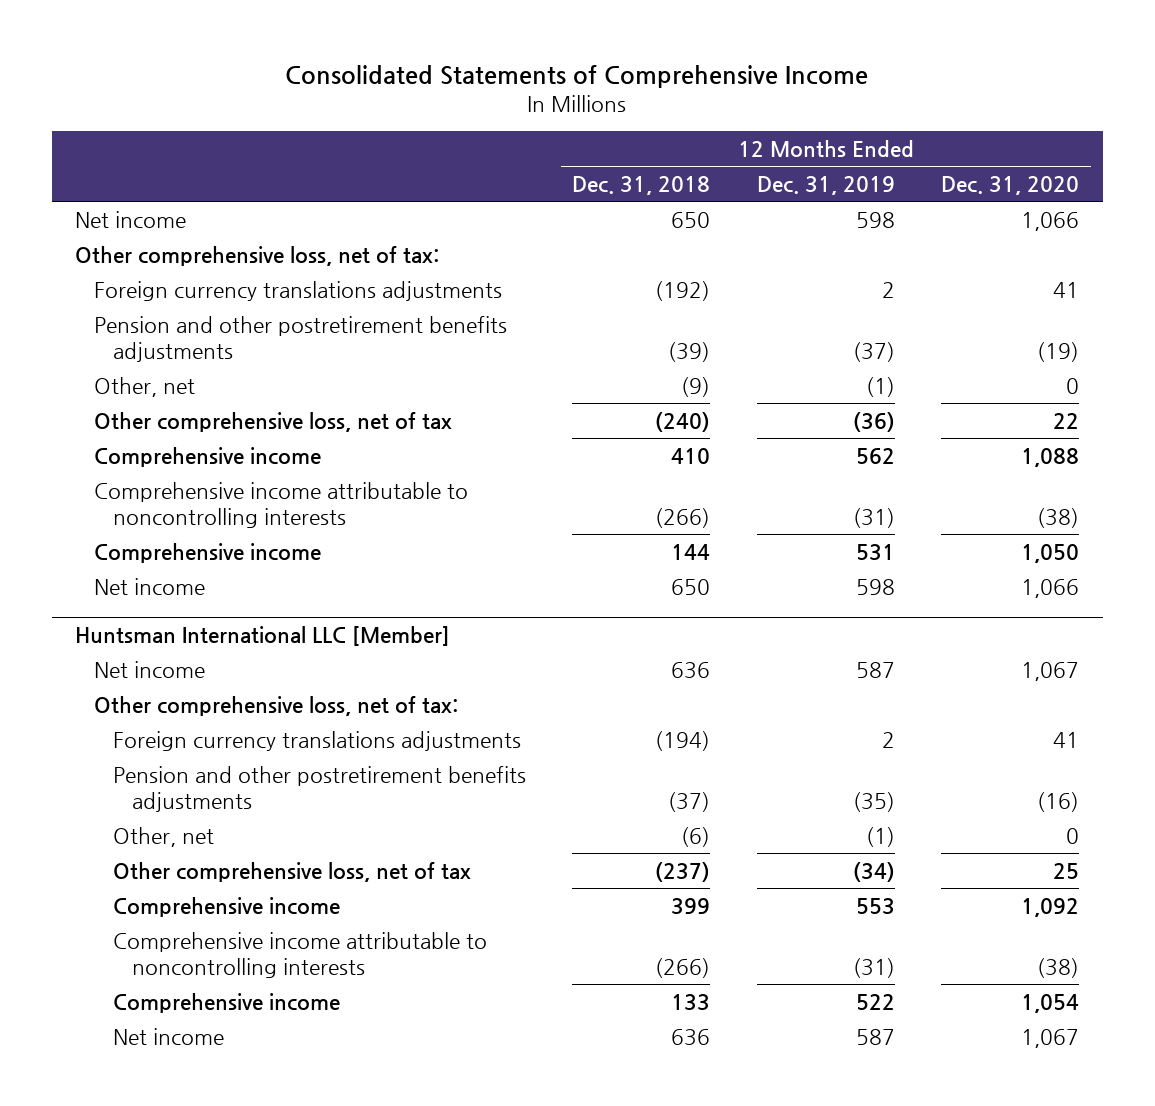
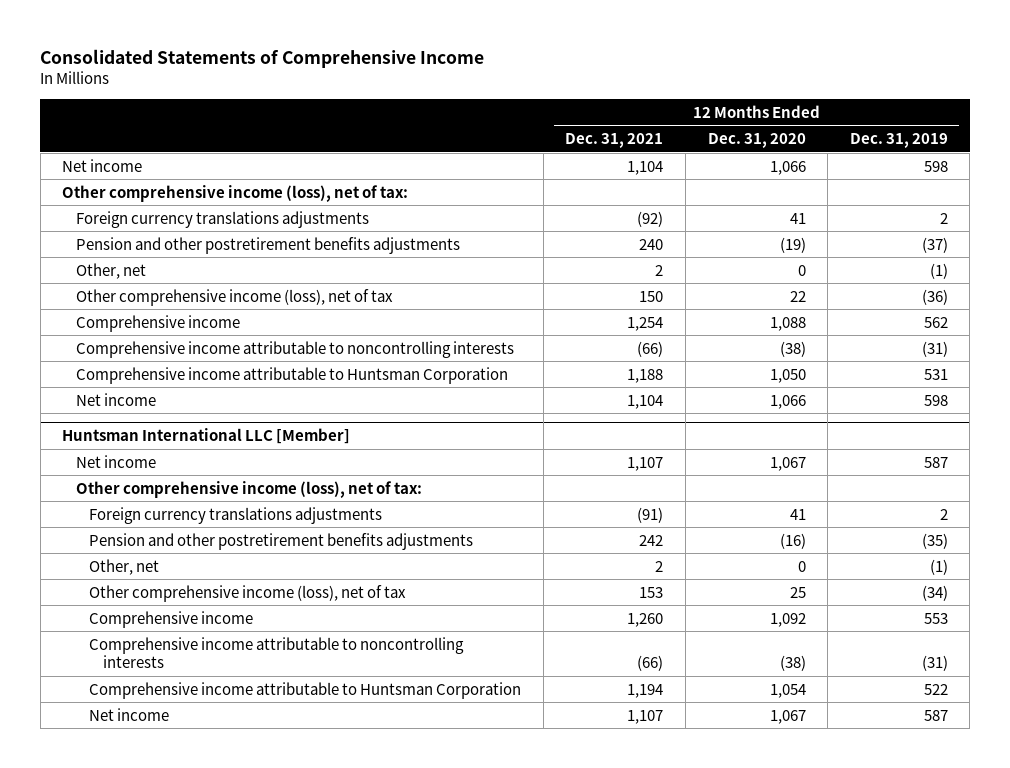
- | 12 Months Ended Dec. 31, 2018 | 12 Months Ended Dec. 31, 2019 | 12 Months Ended Dec. 31, 2020
+ | 12 Months Ended Dec. 31, 2021 | 12 Months Ended Dec. 31, 2020 | 12 Months Ended Dec. 31, 2019
- Other comprehensive loss, net of tax:
+ Other comprehensive income (loss), net of tax:
- Other comprehensive loss, net of tax | (240) | (36) | 22
+ Other comprehensive income (loss), net of tax | 150 | 22 | (36)
- Comprehensive income | 144 | 531 | 1,050
+ Comprehensive income attributable to Huntsman Corporation | 1,188 | 1,050 | 531
@ Huntsman International LLC [Member]
- Other comprehensive loss, net of tax:
+ Other comprehensive income (loss), net of tax:
- Other comprehensive loss, net of tax | (237) | (34) | 25
+ Other comprehensive income (loss), net of tax | 153 | 25 | (34)
- Comprehensive income | 133 | 522 | 1,054
+ Comprehensive income attributable to Huntsman Corporation | 1,194 | 1,054 | 522

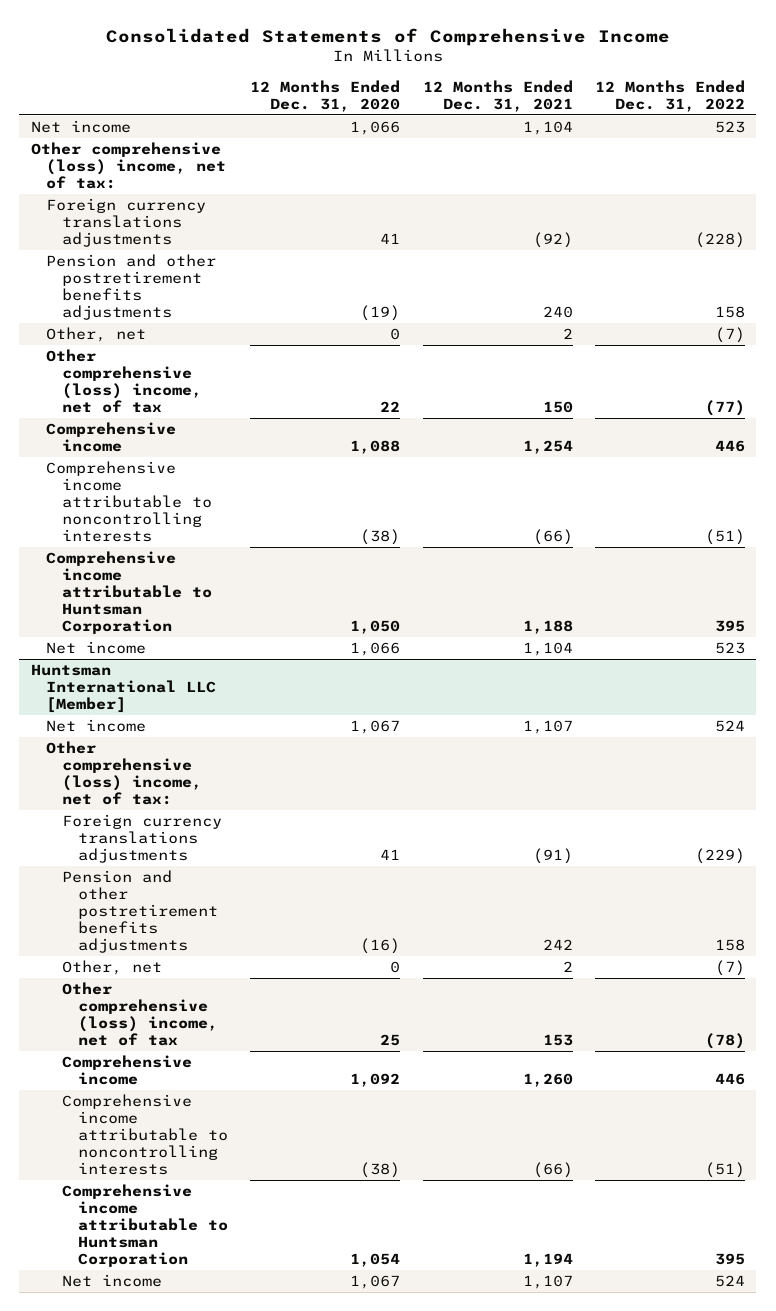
- | 12 Months Ended Dec. 31, 2021 | 12 Months Ended Dec. 31, 2020 | 12 Months Ended Dec. 31, 2019
+ | 12 Months Ended Dec. 31, 2020 | 12 Months Ended Dec. 31, 2021 | 12 Months Ended Dec. 31, 2022
- Other comprehensive income (loss), net of tax:
+ Other comprehensive (loss) income, net of tax:
- Other comprehensive income (loss), net of tax | 150 | 22 | (36)
+ Other comprehensive (loss) income, net of tax | 22 | 150 | (77)
@ Huntsman International LLC [Member]
- Other comprehensive income (loss), net of tax:
+ Other comprehensive (loss) income, net of tax:
- Other comprehensive income (loss), net of tax | 153 | 25 | (34)
+ Other comprehensive (loss) income, net of tax | 25 | 153 | (78)

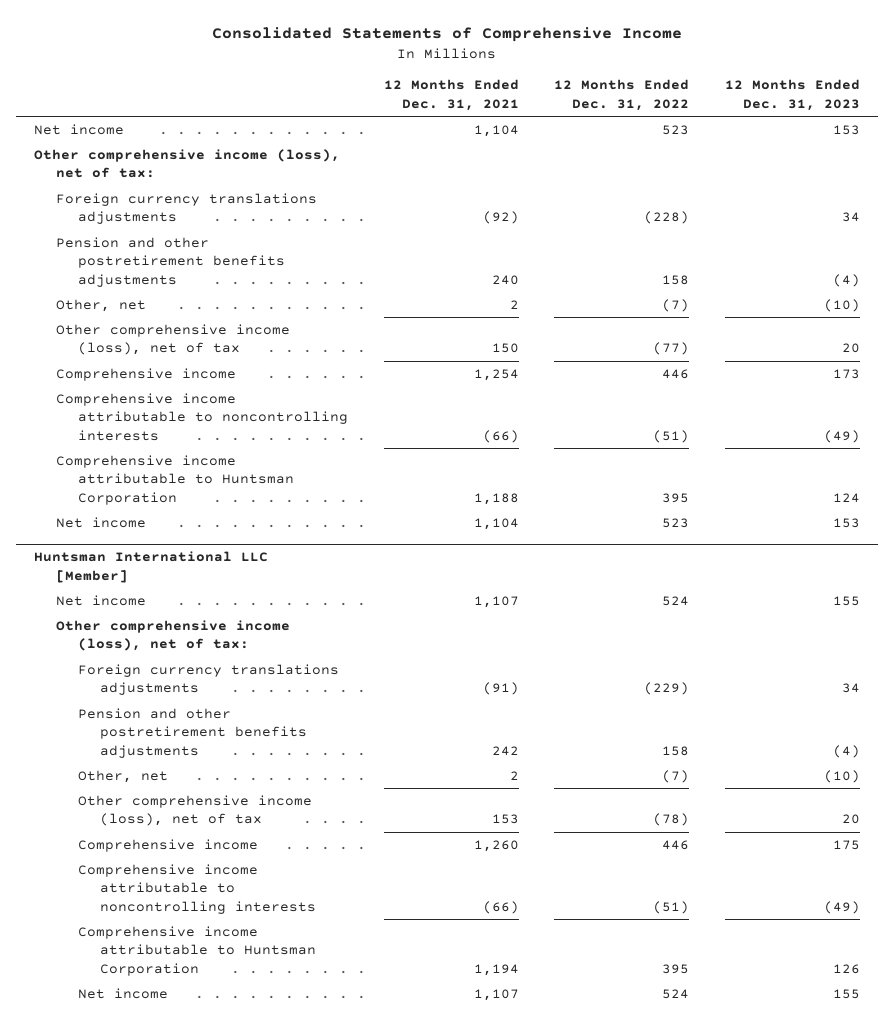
- | 12 Months Ended Dec. 31, 2020 | 12 Months Ended Dec. 31, 2021 | 12 Months Ended Dec. 31, 2022
+ | 12 Months Ended Dec. 31, 2021 | 12 Months Ended Dec. 31, 2022 | 12 Months Ended Dec. 31, 2023
- Other comprehensive (loss) income, net of tax:
+ Other comprehensive income (loss), net of tax:
- Other comprehensive (loss) income, net of tax | 22 | 150 | (77)
+ Other comprehensive income (loss), net of tax | 150 | (77) | 20
@ Huntsman International LLC [Member]
- Other comprehensive (loss) income, net of tax:
+ Other comprehensive income (loss), net of tax:
- Other comprehensive (loss) income, net of tax | 25 | 153 | (78)
+ Other comprehensive income (loss), net of tax | 153 | (78) | 20

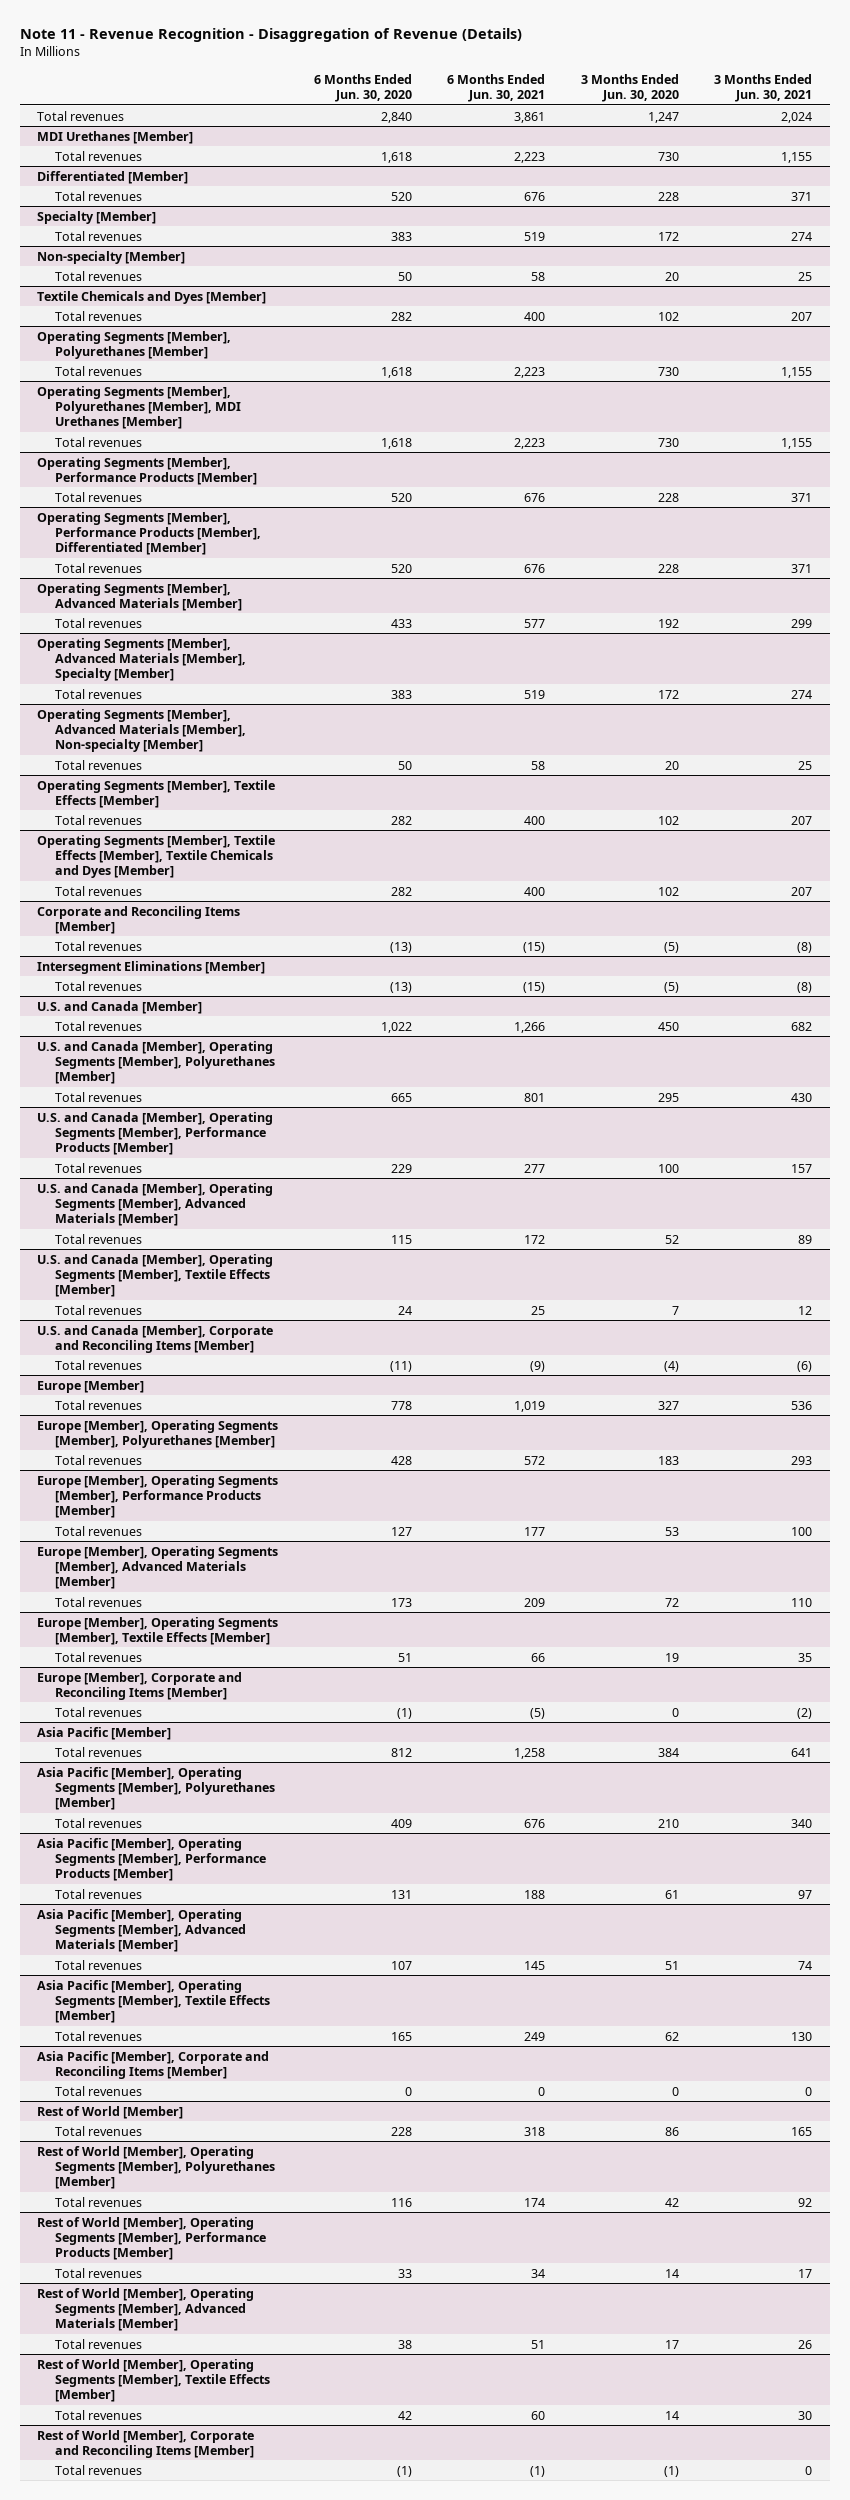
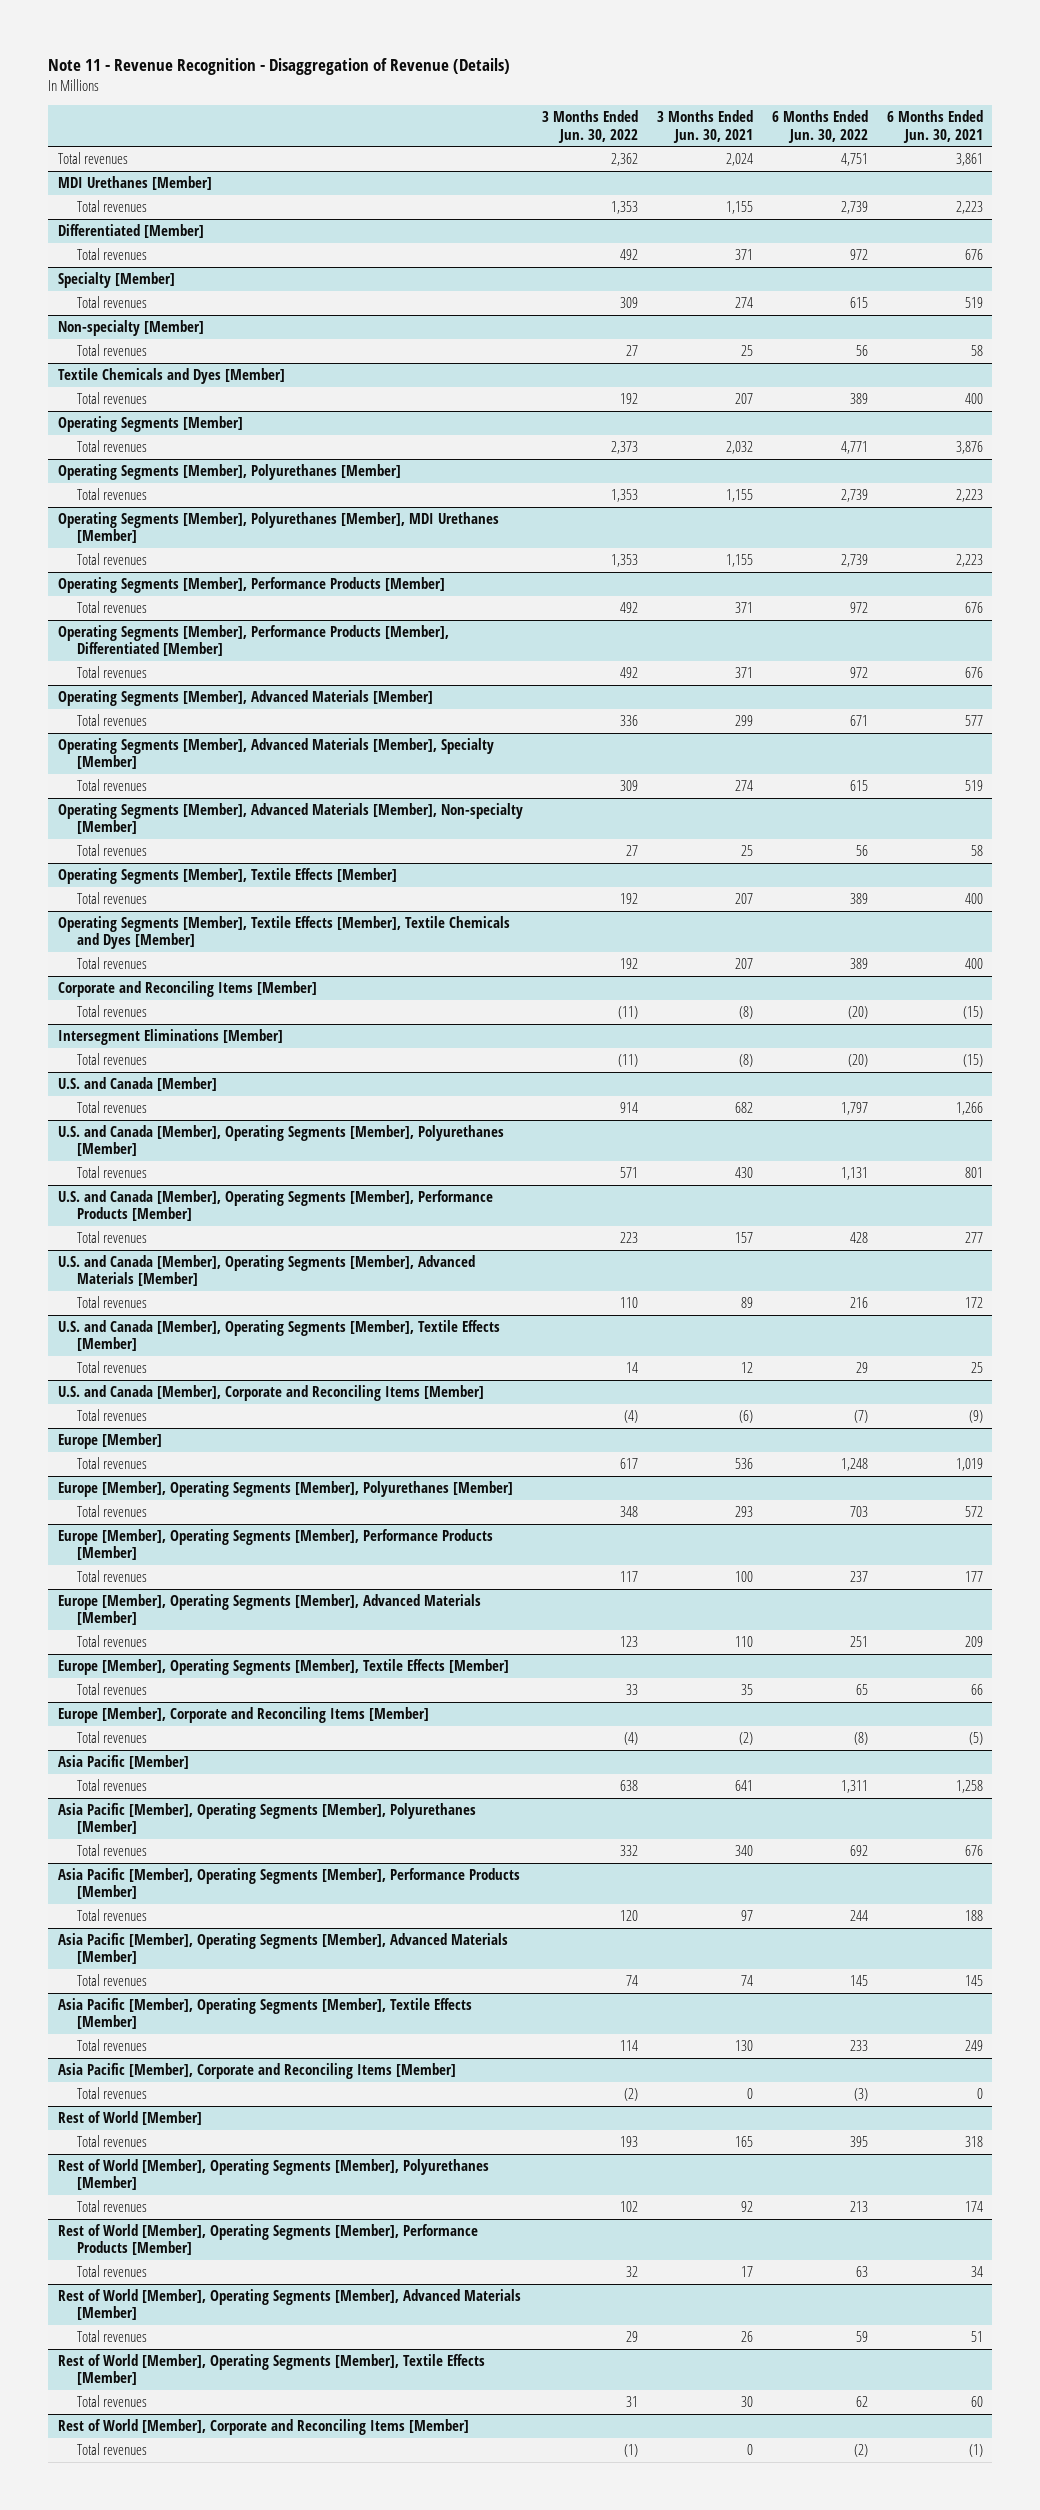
- | 6 Months Ended Jun. 30, 2020 | 6 Months Ended Jun. 30, 2021 | 3 Months Ended Jun. 30, 2020 | 3 Months Ended Jun. 30, 2021
+ | 3 Months Ended Jun. 30, 2022 | 3 Months Ended Jun. 30, 2021 | 6 Months Ended Jun. 30, 2022 | 6 Months Ended Jun. 30, 2021
+ Operating Segments [Member]
+ Total revenues | 2,373 | 2,032 | 4,771 | 3,876

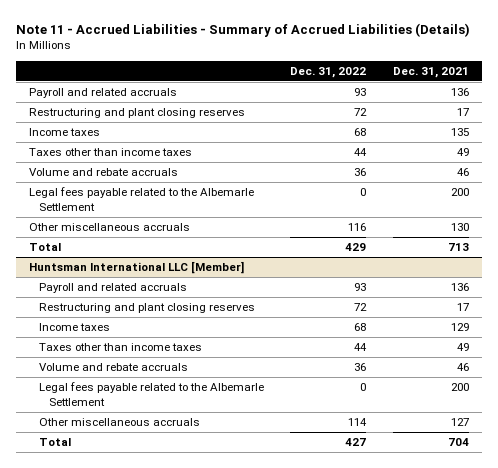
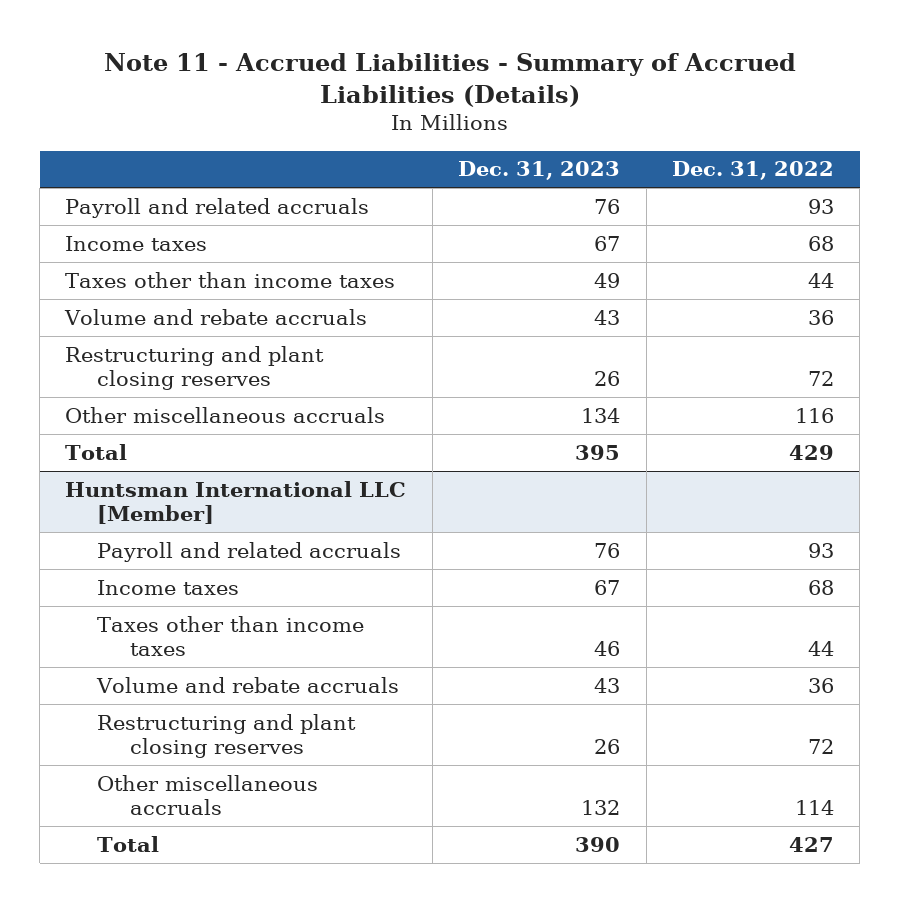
- | Dec. 31, 2022 | Dec. 31, 2021
+ | Dec. 31, 2023 | Dec. 31, 2022
- Legal fees payable related to the Albemarle Settlement | 0 | 200
moved down: Restructuring and plant closing reserves | 26 | 72
@ Huntsman International LLC [Member]
- Legal fees payable related to the Albemarle Settlement | 0 | 200
moved down: Restructuring and plant closing reserves | 26 | 72

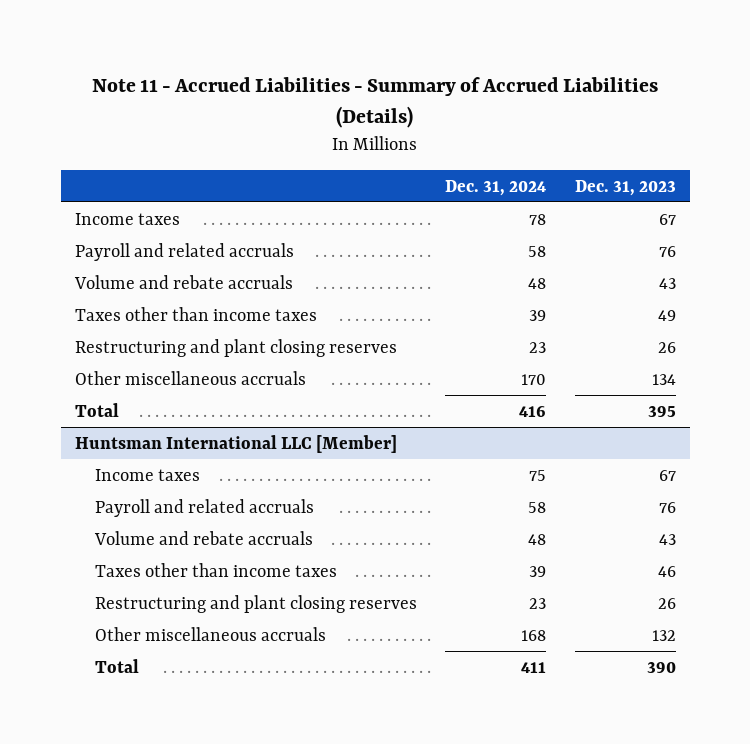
- | Dec. 31, 2023 | Dec. 31, 2022
+ | Dec. 31, 2024 | Dec. 31, 2023
moved down: Payroll and related accruals | 58 | 76
moved down: Taxes other than income taxes | 39 | 49
@ Huntsman International LLC [Member]
moved down: Payroll and related accruals | 58 | 76
moved down: Taxes other than income taxes | 39 | 46

